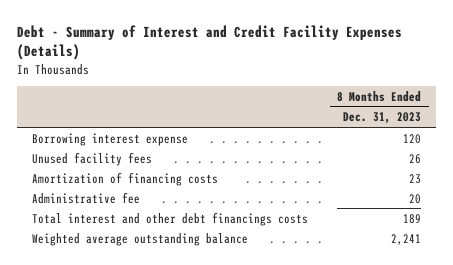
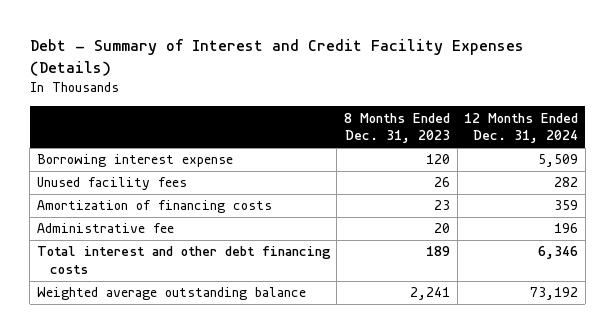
- | 8 Months Ended Dec. 31, 2023
+ | 8 Months Ended Dec. 31, 2023 | 12 Months Ended Dec. 31, 2024
- Total interest and other debt financings costs | 189
+ Total interest and other debt financing costs | 189 | 6,346

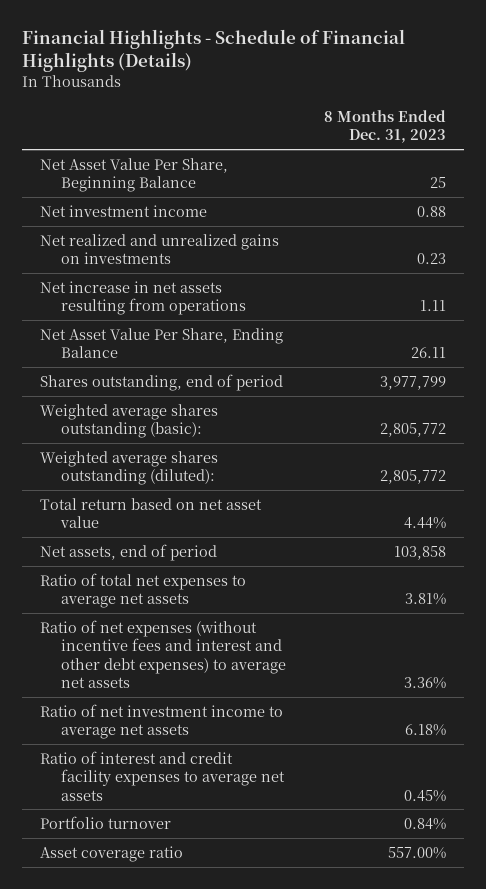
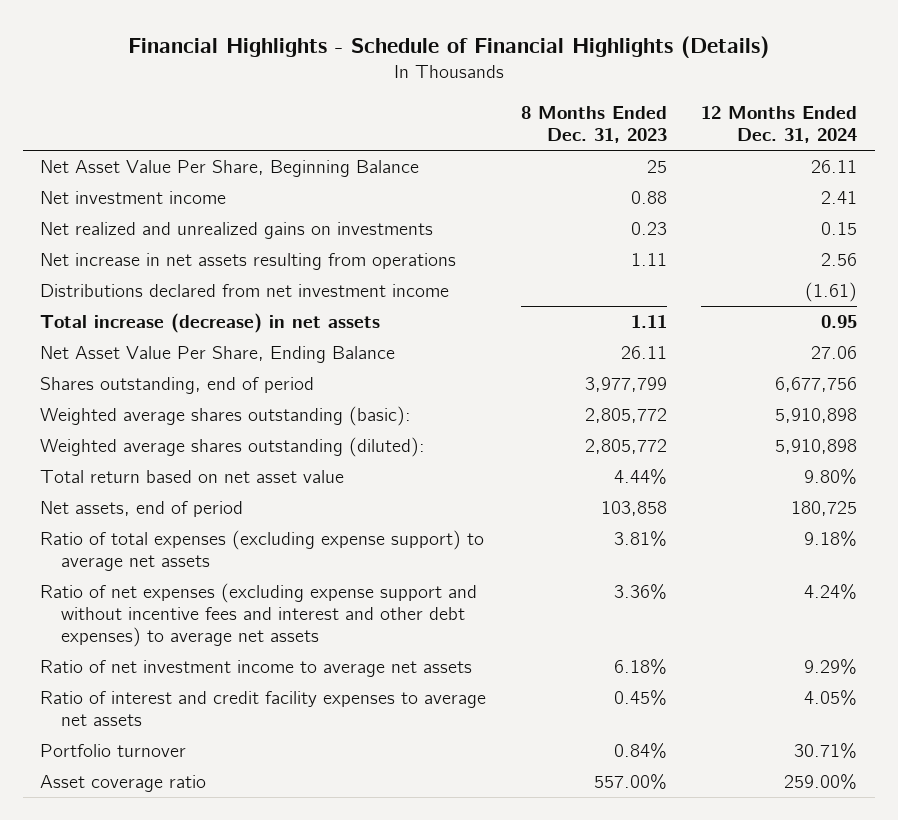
- | 8 Months Ended Dec. 31, 2023
+ | 8 Months Ended Dec. 31, 2023 | 12 Months Ended Dec. 31, 2024
+ Distributions declared from net investment income | | (1.61)
+ Total increase (decrease) in net assets | 1.11 | 0.95
- Ratio of total net expenses to average net assets | 3.81%
- Ratio of net expenses (without incentive fees and interest and other debt expenses) to average net assets | 3.36%
+ Ratio of total expenses (excluding expense support) to average net assets | 3.81% | 9.18%
+ Ratio of net expenses (excluding expense support and without incentive fees and interest and other debt expenses) to average net assets | 3.36% | 4.24%

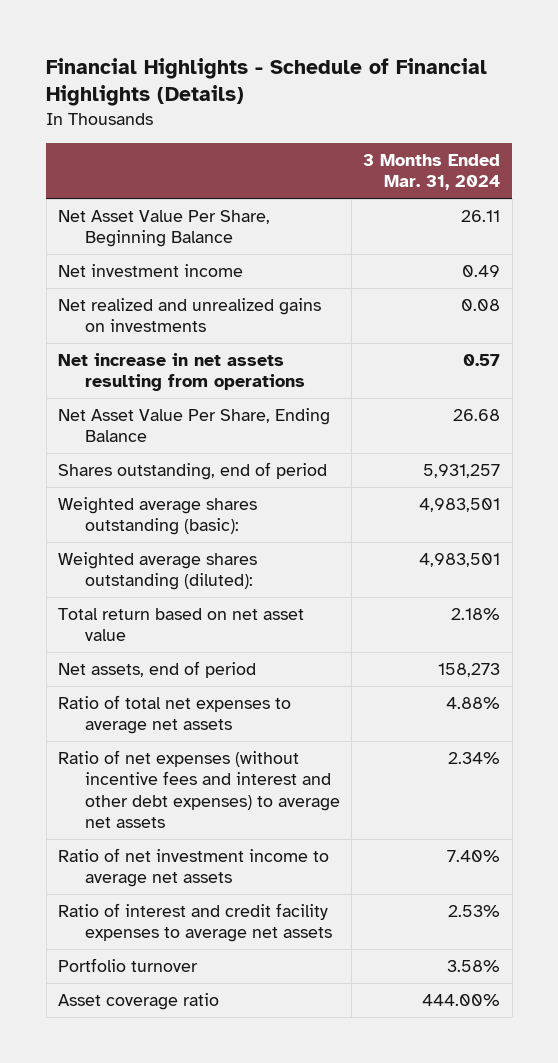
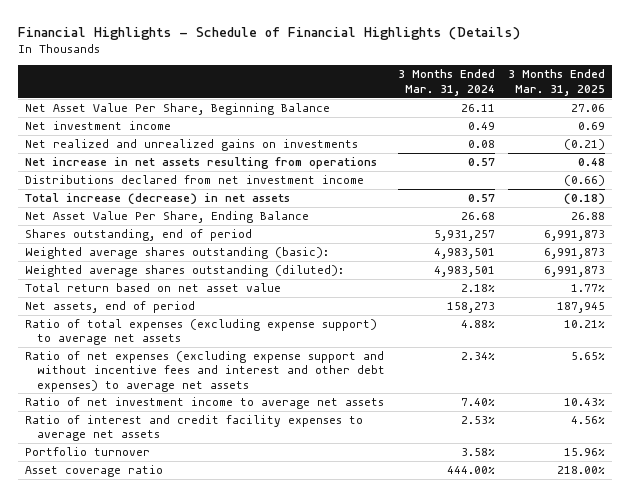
- | 3 Months Ended Mar. 31, 2024
+ | 3 Months Ended Mar. 31, 2024 | 3 Months Ended Mar. 31, 2025
+ Distributions declared from net investment income | | (0.66)
+ Total increase (decrease) in net assets | 0.57 | (0.18)
- Ratio of total net expenses to average net assets | 4.88%
- Ratio of net expenses (without incentive fees and interest and other debt expenses) to average net assets | 2.34%
+ Ratio of total expenses (excluding expense support) to average net assets | 4.88% | 10.21%
+ Ratio of net expenses (excluding expense support and without incentive fees and interest and other debt expenses) to average net assets | 2.34% | 5.65%

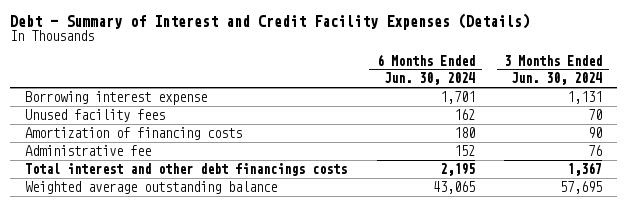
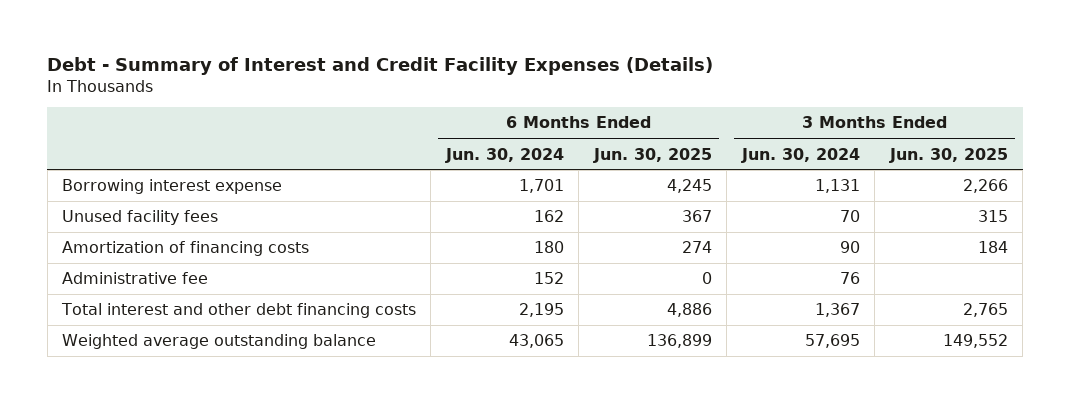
- | 6 Months Ended Jun. 30, 2024 | 3 Months Ended Jun. 30, 2024
+ | 6 Months Ended Jun. 30, 2024 | 6 Months Ended Jun. 30, 2025 | 3 Months Ended Jun. 30, 2024 | 3 Months Ended Jun. 30, 2025
- Total interest and other debt financings costs | 2,195 | 1,367
+ Total interest and other debt financing costs | 2,195 | 4,886 | 1,367 | 2,765

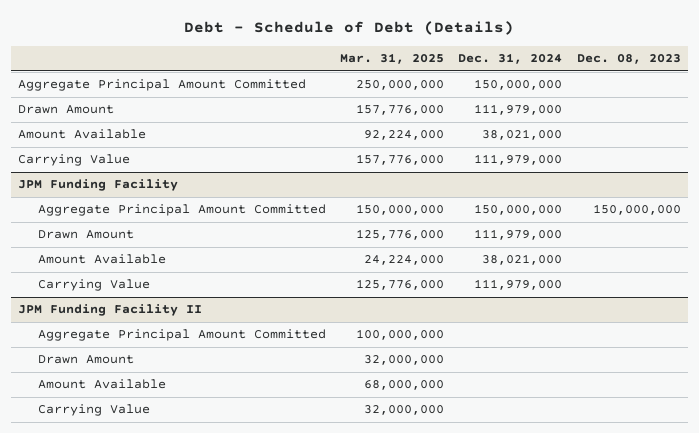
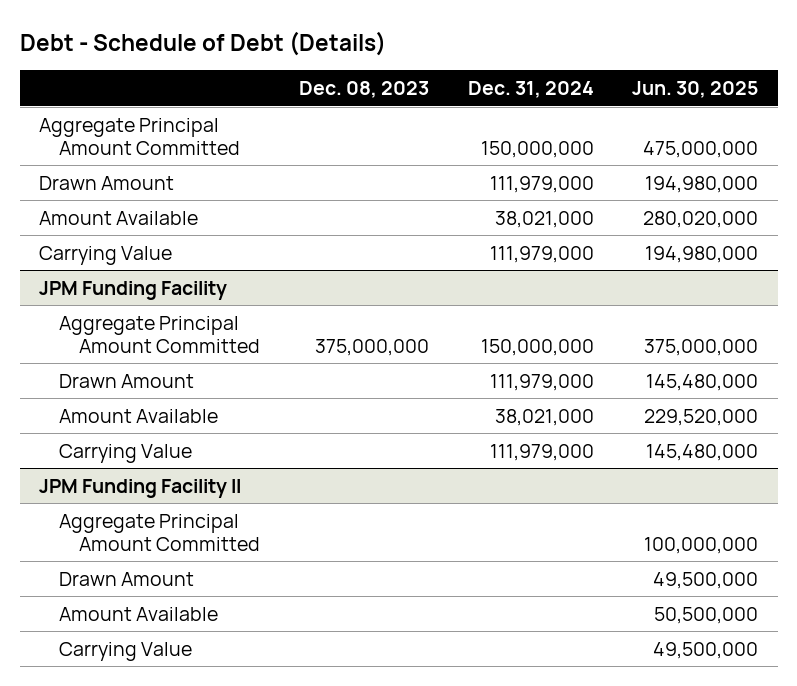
- | Mar. 31, 2025 | Dec. 31, 2024 | Dec. 08, 2023
+ | Dec. 08, 2023 | Dec. 31, 2024 | Jun. 30, 2025
@ JPM Funding Facility
- Aggregate Principal Amount Committed | 150,000,000 | 150,000,000 | 150,000,000
+ Aggregate Principal Amount Committed | 375,000,000 | 150,000,000 | 375,000,000

